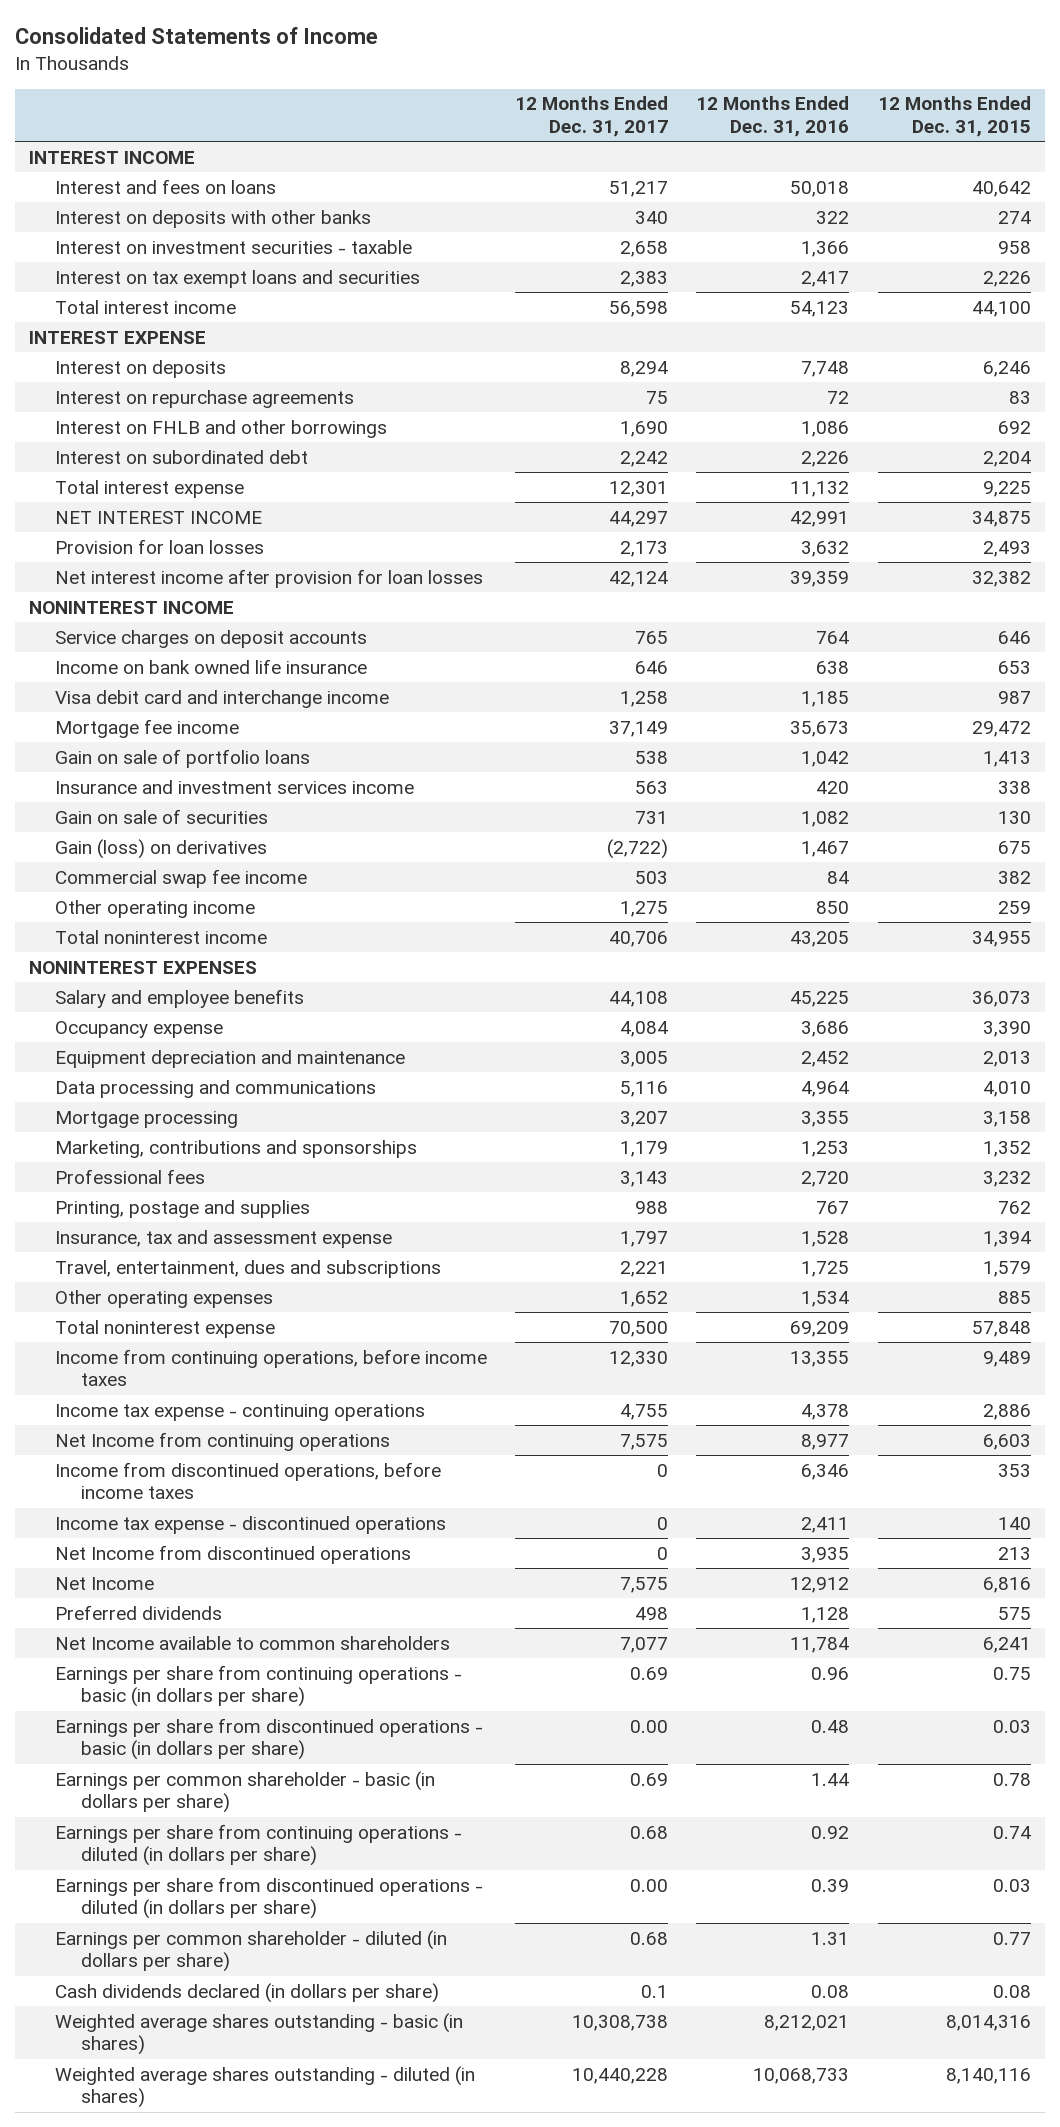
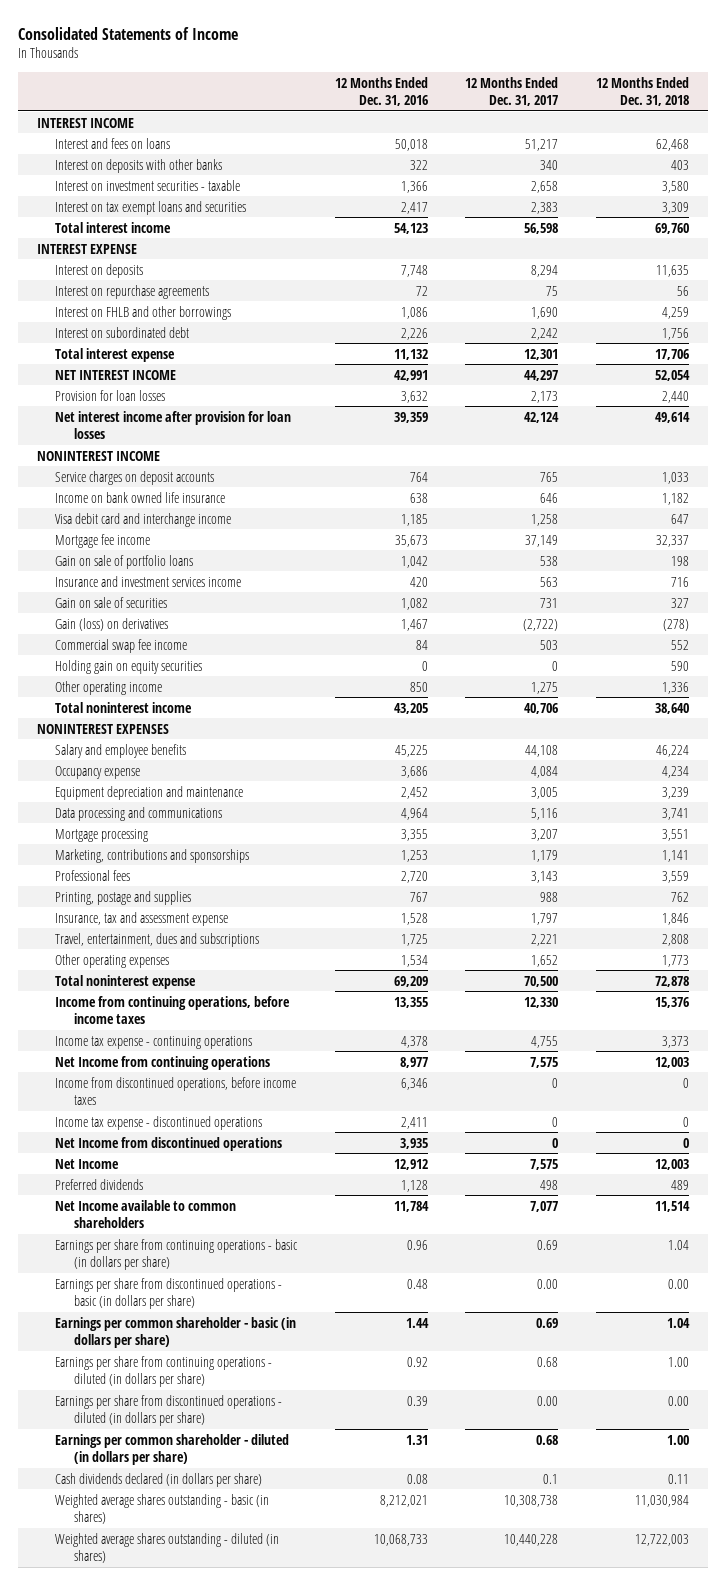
- | 12 Months Ended Dec. 31, 2017 | 12 Months Ended Dec. 31, 2016 | 12 Months Ended Dec. 31, 2015
+ | 12 Months Ended Dec. 31, 2016 | 12 Months Ended Dec. 31, 2017 | 12 Months Ended Dec. 31, 2018
+ Holding gain on equity securities | 0 | 0 | 590

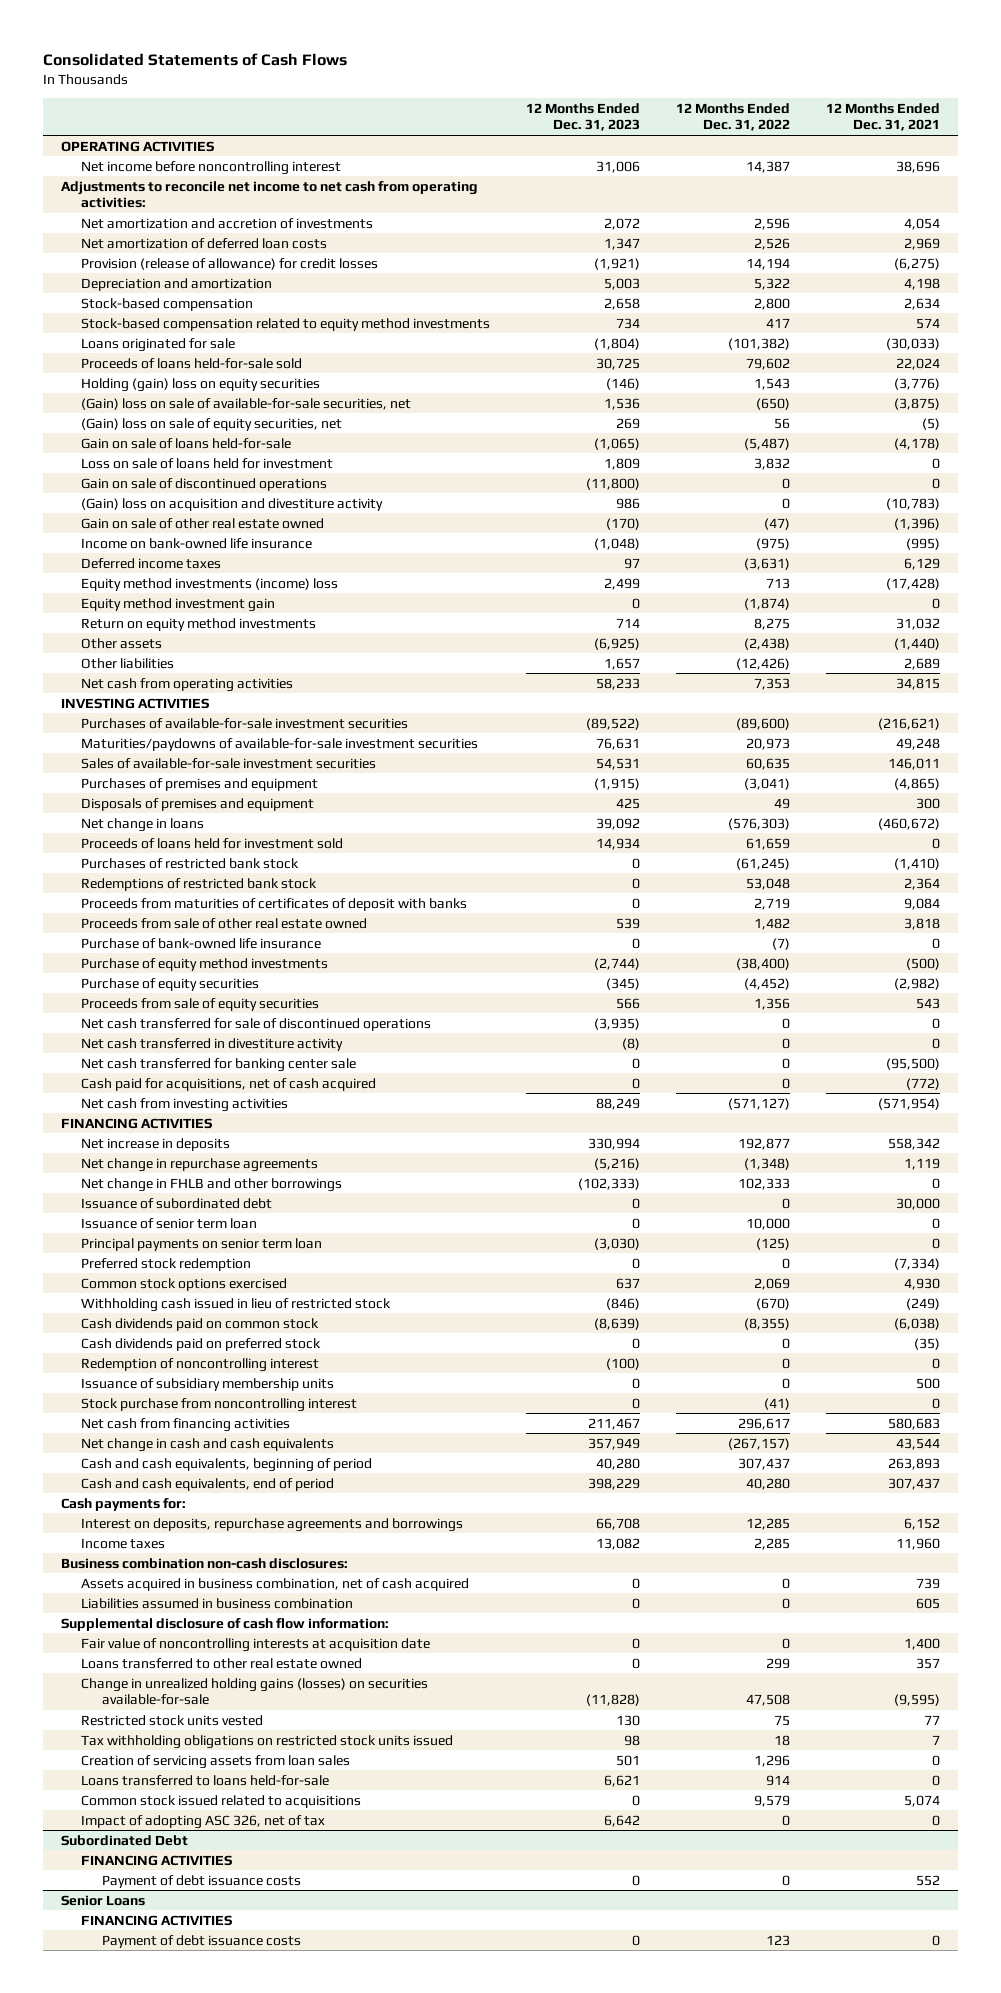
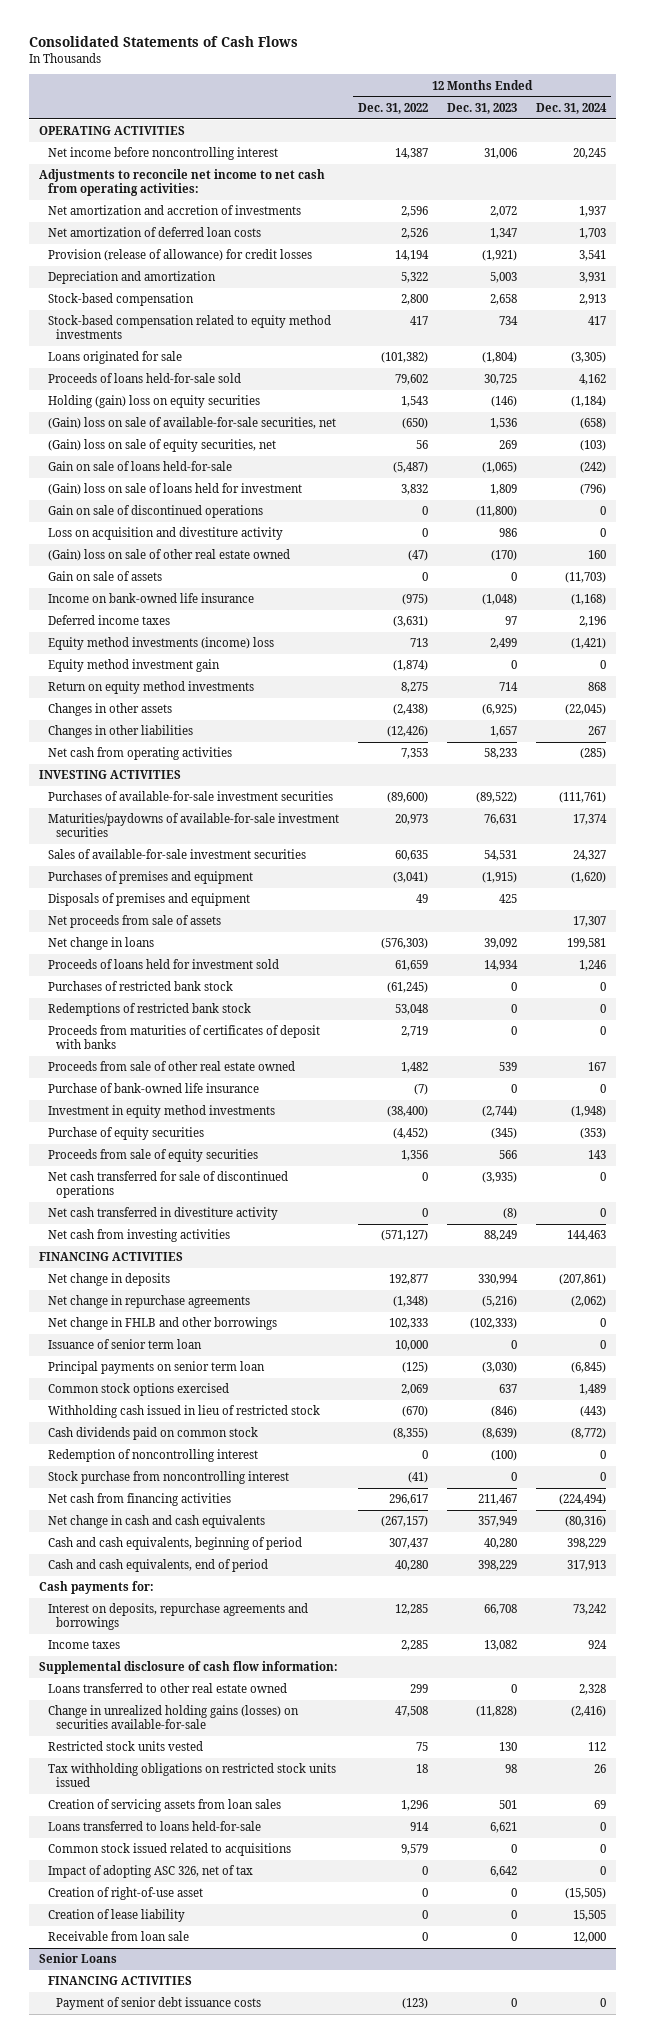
- | 12 Months Ended Dec. 31, 2023 | 12 Months Ended Dec. 31, 2022 | 12 Months Ended Dec. 31, 2021
+ | 12 Months Ended Dec. 31, 2022 | 12 Months Ended Dec. 31, 2023 | 12 Months Ended Dec. 31, 2024
- Loss on sale of loans held for investment | 1,809 | 3,832 | 0
+ (Gain) loss on sale of loans held for investment | 3,832 | 1,809 | (796)
- (Gain) loss on acquisition and divestiture activity | 986 | 0 | (10,783)
- Gain on sale of other real estate owned | (170) | (47) | (1,396)
+ Loss on acquisition and divestiture activity | 0 | 986 | 0
+ (Gain) loss on sale of other real estate owned | (47) | (170) | 160
+ Gain on sale of assets | 0 | 0 | (11,703)
- Other assets | (6,925) | (2,438) | (1,440)
- Other liabilities | 1,657 | (12,426) | 2,689
+ Changes in other assets | (2,438) | (6,925) | (22,045)
+ Changes in other liabilities | (12,426) | 1,657 | 267
+ Net proceeds from sale of assets | | | 17,307
- Purchase of equity method investments | (2,744) | (38,400) | (500)
+ Investment in equity method investments | (38,400) | (2,744) | (1,948)
- Net cash transferred for banking center sale | 0 | 0 | (95,500)
- Cash paid for acquisitions, net of cash acquired | 0 | 0 | (772)
- Net increase in deposits | 330,994 | 192,877 | 558,342
+ Net change in deposits | 192,877 | 330,994 | (207,861)
- Issuance of subordinated debt | 0 | 0 | 30,000
- Preferred stock redemption | 0 | 0 | (7,334)
- Cash dividends paid on preferred stock | 0 | 0 | (35)
- Issuance of subsidiary membership units | 0 | 0 | 500
- Business combination non-cash disclosures:
- Assets acquired in business combination, net of cash acquired | 0 | 0 | 739
- Liabilities assumed in business combination | 0 | 0 | 605
- Fair value of noncontrolling interests at acquisition date | 0 | 0 | 1,400
- Subordinated Debt
- FINANCING ACTIVITIES
- Payment of debt issuance costs | 0 | 0 | 552
+ Creation of right-of-use asset | 0 | 0 | (15,505)
+ Creation of lease liability | 0 | 0 | 15,505
+ Receivable from loan sale | 0 | 0 | 12,000
@ Senior Loans
- Payment of debt issuance costs | 0 | 123 | 0
+ Payment of senior debt issuance costs | (123) | 0 | 0

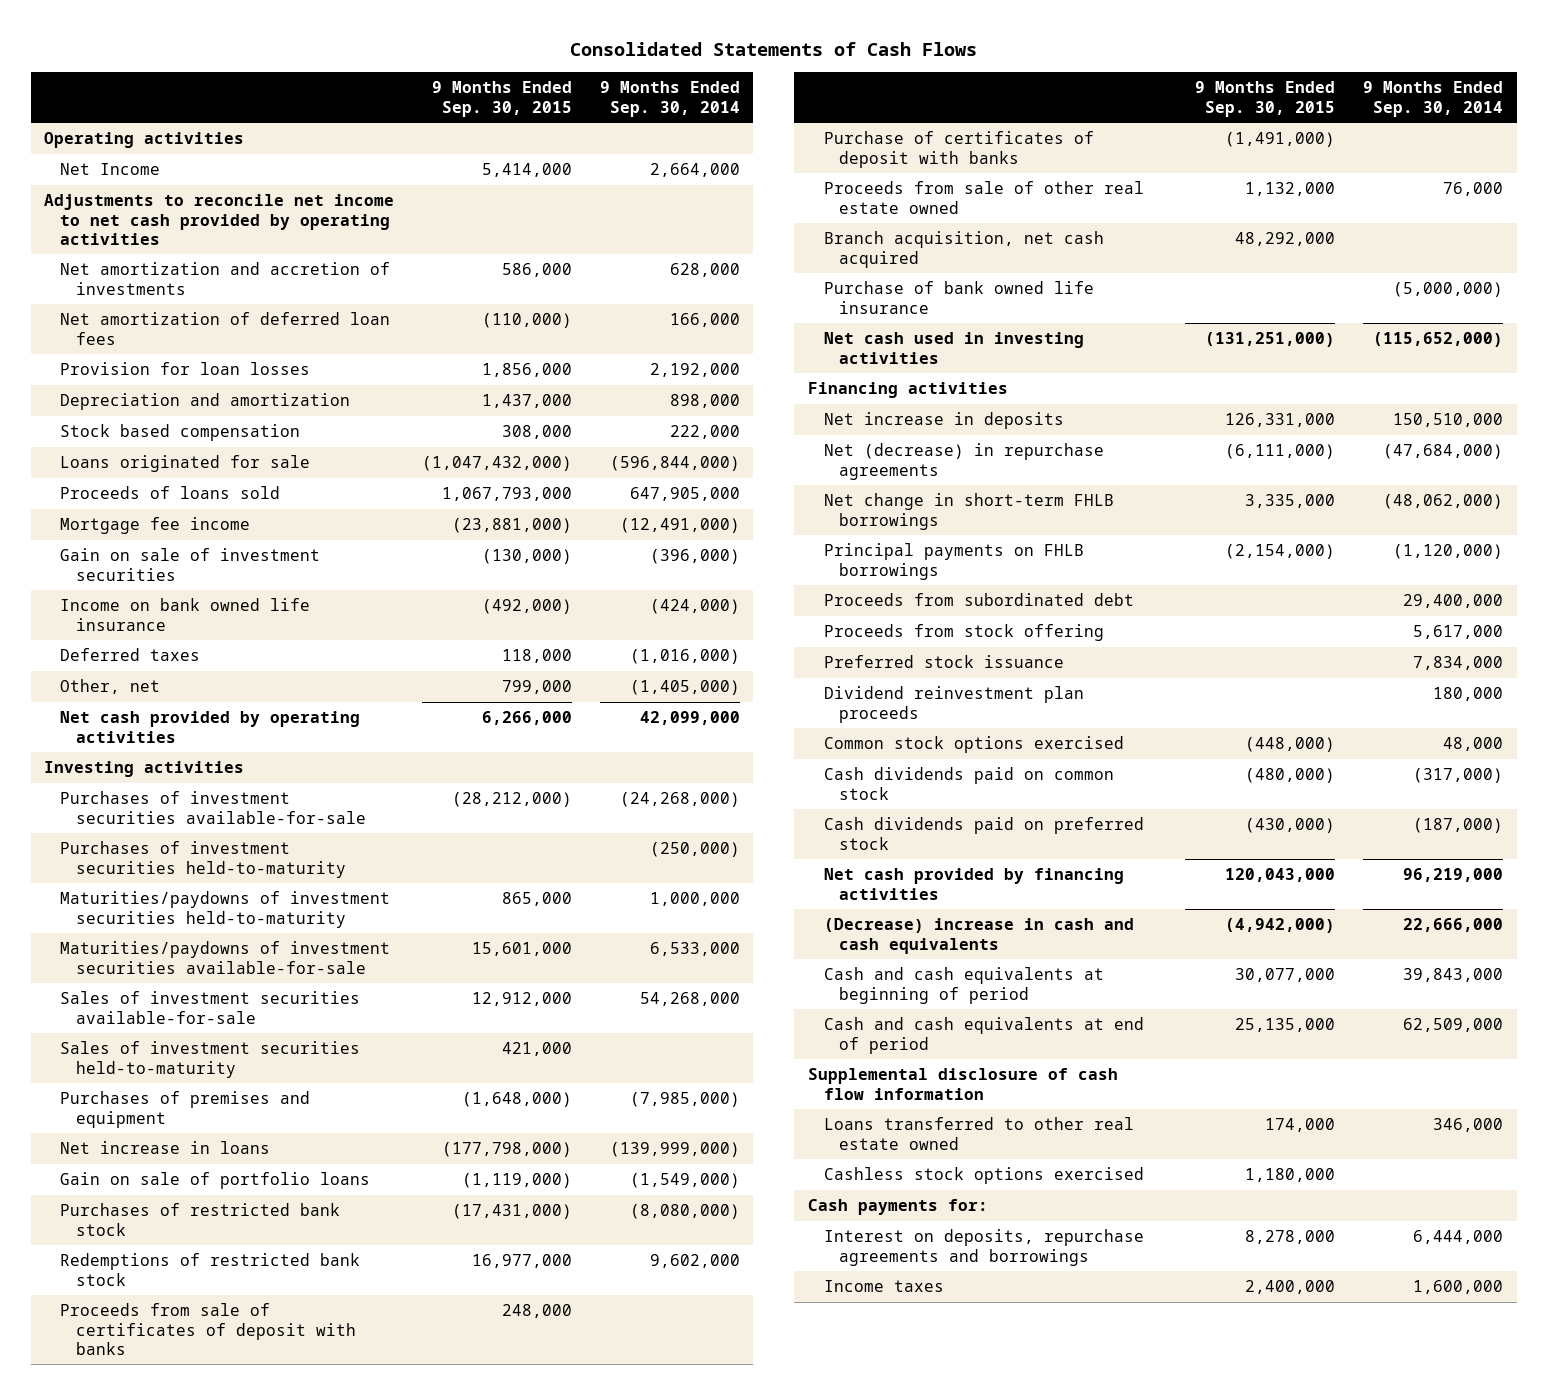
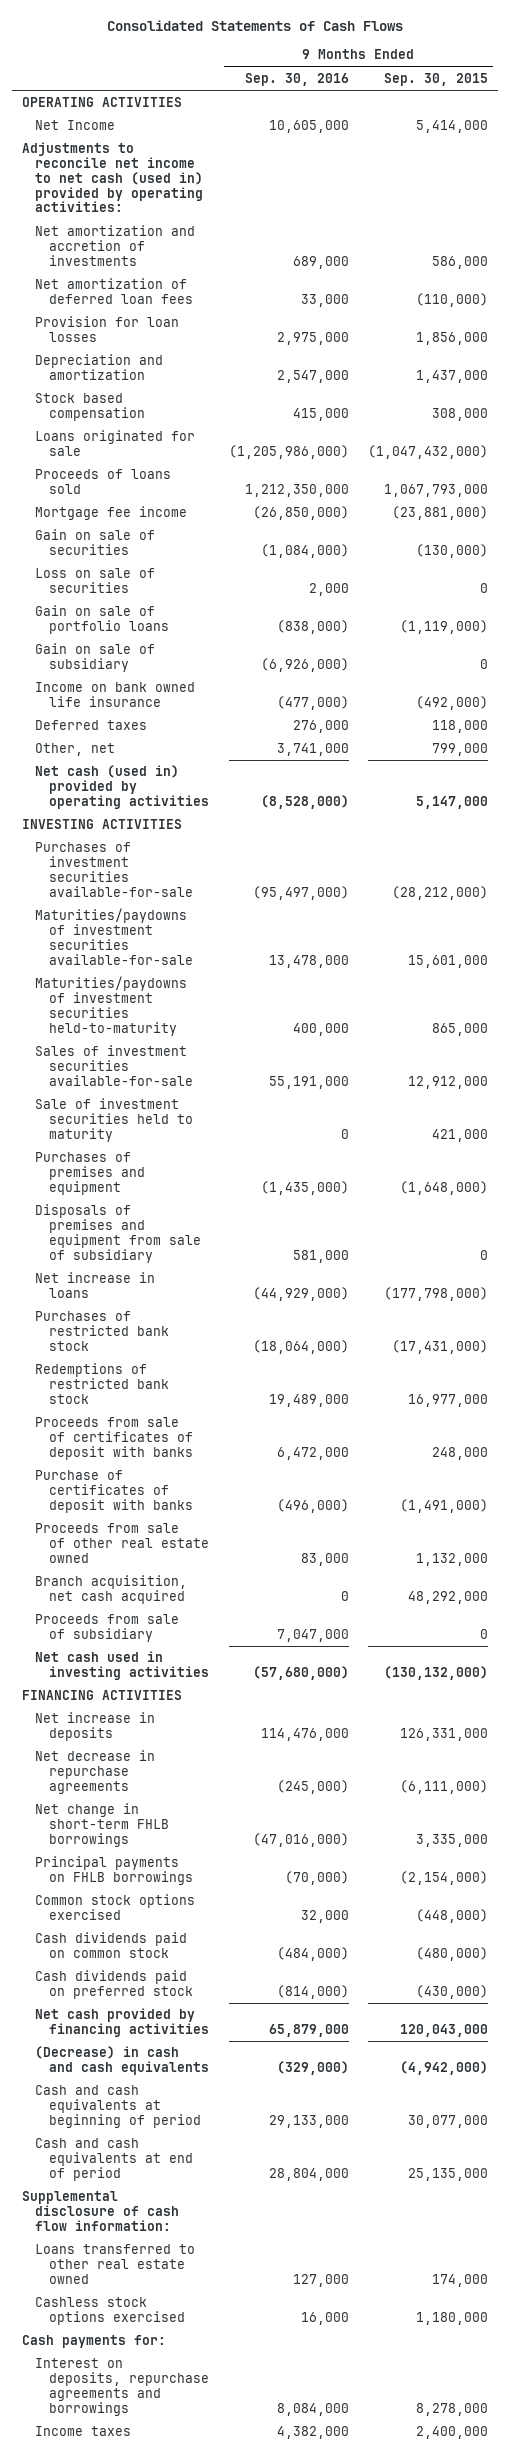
- | 9 Months Ended Sep. 30, 2015 | 9 Months Ended Sep. 30, 2014
+ | 9 Months Ended Sep. 30, 2016 | 9 Months Ended Sep. 30, 2015
- Operating activities
+ OPERATING ACTIVITIES
- Adjustments to reconcile net income to net cash provided by operating activities
+ Adjustments to reconcile net income to net cash (used in) provided by operating activities:
- Gain on sale of investment securities | (130,000) | (396,000)
+ Gain on sale of securities | (1,084,000) | (130,000)
+ Loss on sale of securities | 2,000 | 0
moved up: Gain on sale of portfolio loans | (838,000) | (1,119,000)
+ Gain on sale of subsidiary | (6,926,000) | 0
- Net cash provided by operating activities | 6,266,000 | 42,099,000
- Investing activities
+ Net cash (used in) provided by operating activities | (8,528,000) | 5,147,000
+ INVESTING ACTIVITIES
- Purchases of investment securities held-to-maturity | | (250,000)
moved down: Maturities/paydowns of investment securities held-to-maturity | 400,000 | 865,000
- Sales of investment securities held-to-maturity | 421,000 |
+ Sale of investment securities held to maturity | 0 | 421,000
+ Disposals of premises and equipment from sale of subsidiary | 581,000 | 0
- Purchase of bank owned life insurance | | (5,000,000)
- Net cash used in investing activities | (131,251,000) | (115,652,000)
- Financing activities
+ Proceeds from sale of subsidiary | 7,047,000 | 0
+ Net cash used in investing activities | (57,680,000) | (130,132,000)
+ FINANCING ACTIVITIES
- Net (decrease) in repurchase agreements | (6,111,000) | (47,684,000)
+ Net decrease in repurchase agreements | (245,000) | (6,111,000)
- Proceeds from subordinated debt | | 29,400,000
- Proceeds from stock offering | | 5,617,000
- Preferred stock issuance | | 7,834,000
- Dividend reinvestment plan proceeds | | 180,000
- (Decrease) increase in cash and cash equivalents | (4,942,000) | 22,666,000
+ (Decrease) in cash and cash equivalents | (329,000) | (4,942,000)
- Supplemental disclosure of cash flow information
+ Supplemental disclosure of cash flow information:

